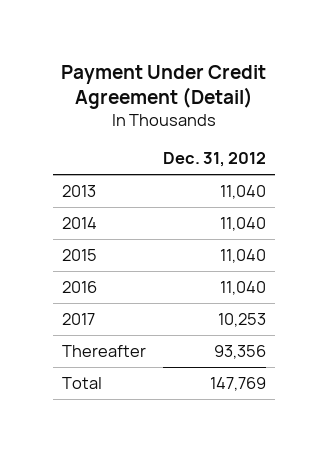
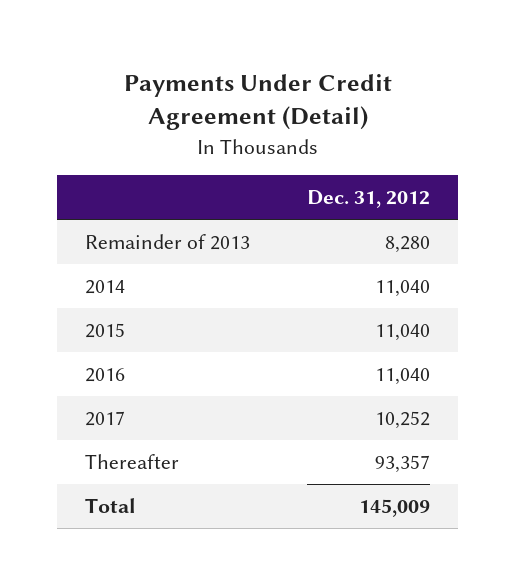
- Payment Under Credit Agreement (Detail)
+ Payments Under Credit Agreement (Detail)
- 2013 | 11,040
+ Remainder of 2013 | 8,280
- 2017 | 10,253
- Thereafter | 93,356
- Total | 147,769
+ 2017 | 10,252
+ Thereafter | 93,357
+ Total | 145,009

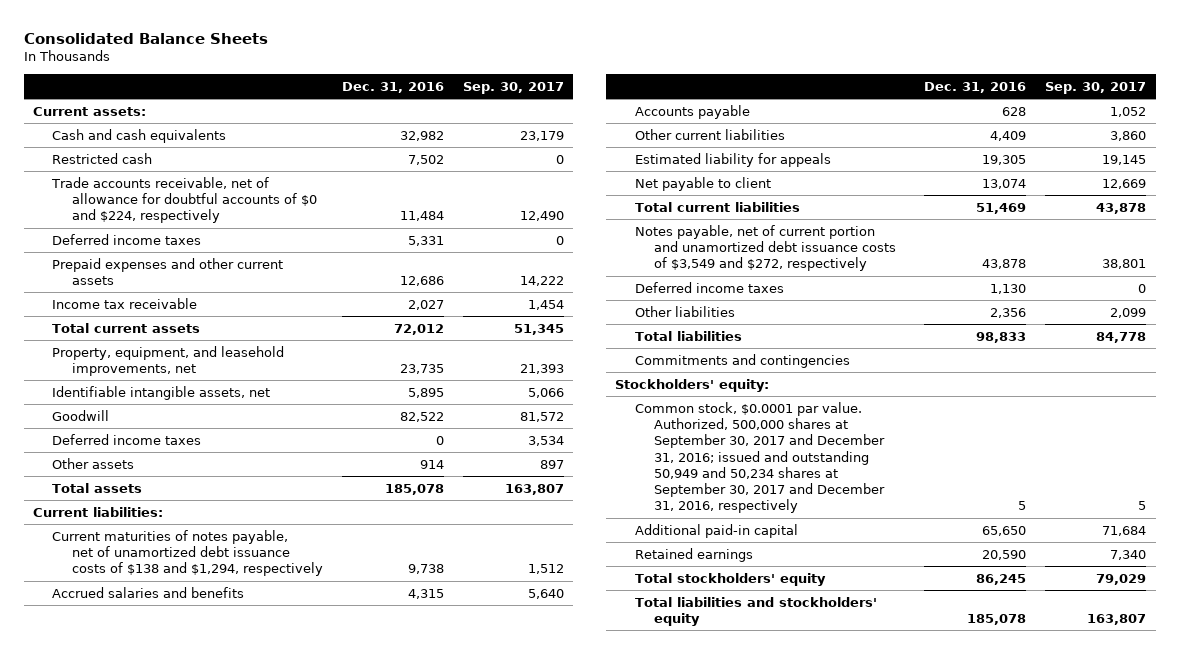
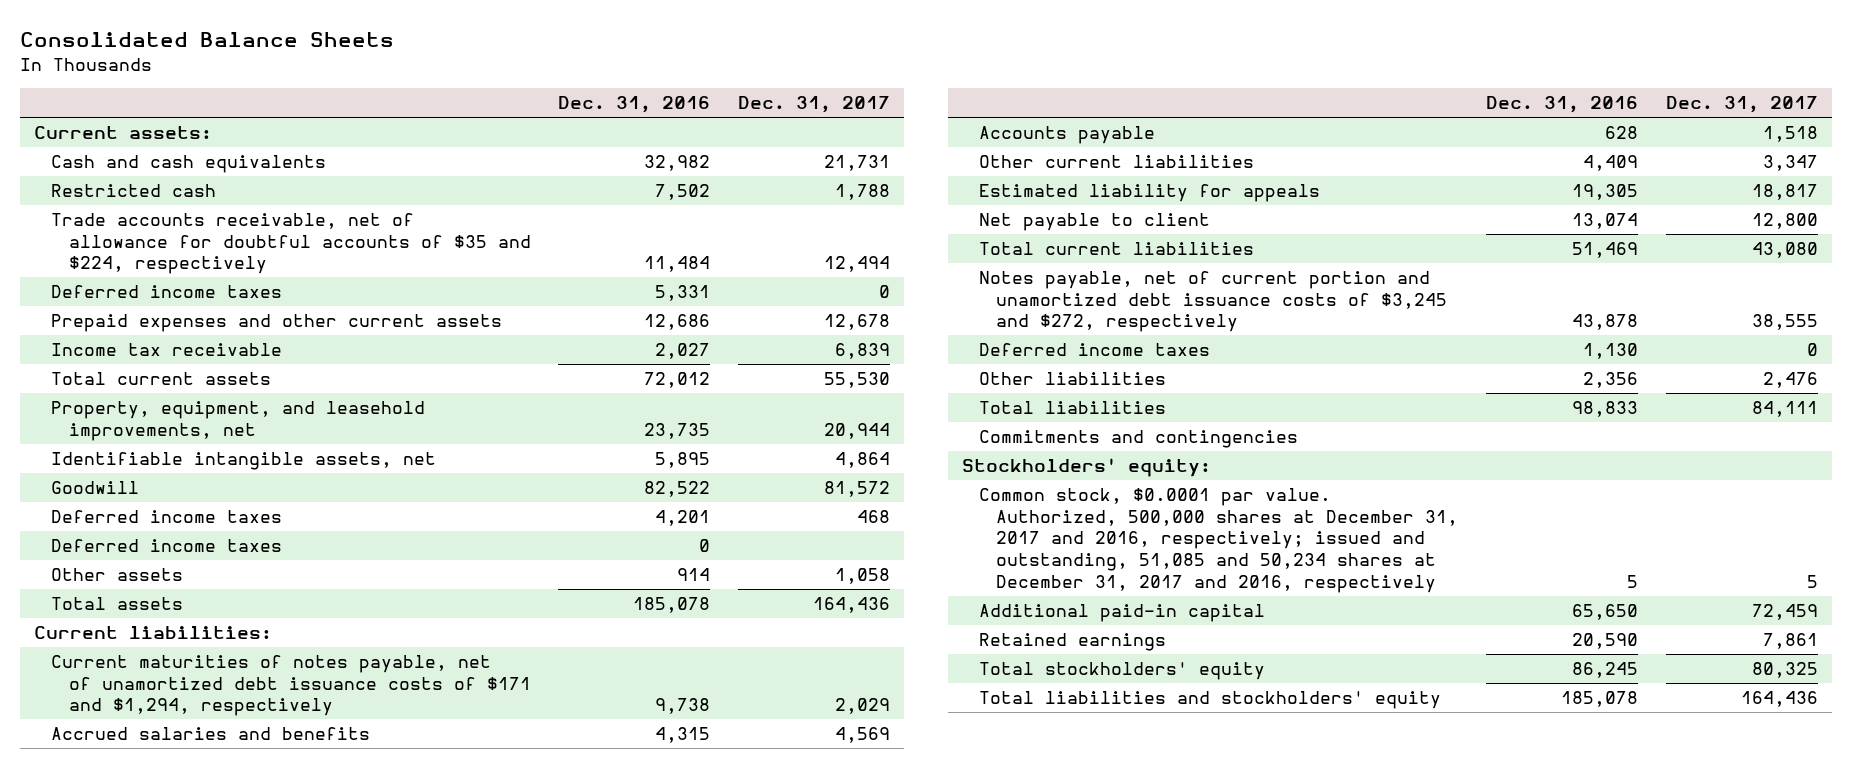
- | Dec. 31, 2016 | Sep. 30, 2017
+ | Dec. 31, 2016 | Dec. 31, 2017
- Trade accounts receivable, net of allowance for doubtful accounts of $0 and $224, respectively | 11,484 | 12,490
+ Trade accounts receivable, net of allowance for doubtful accounts of $35 and $224, respectively | 11,484 | 12,494
+ Deferred income taxes | 4,201 | 468
- Current maturities of notes payable, net of unamortized debt issuance costs of $138 and $1,294, respectively | 9,738 | 1,512
+ Current maturities of notes payable, net of unamortized debt issuance costs of $171 and $1,294, respectively | 9,738 | 2,029
- Notes payable, net of current portion and unamortized debt issuance costs of $3,549 and $272, respectively | 43,878 | 38,801
+ Notes payable, net of current portion and unamortized debt issuance costs of $3,245 and $272, respectively | 43,878 | 38,555
- Common stock, $0.0001 par value. Authorized, 500,000 shares at September 30, 2017 and December 31, 2016; issued and outstanding 50,949 and 50,234 shares at September 30, 2017 and December 31, 2016, respectively | 5 | 5
+ Common stock, $0.0001 par value. Authorized, 500,000 shares at December 31, 2017 and 2016, respectively; issued and outstanding, 51,085 and 50,234 shares at December 31, 2017 and 2016, respectively | 5 | 5

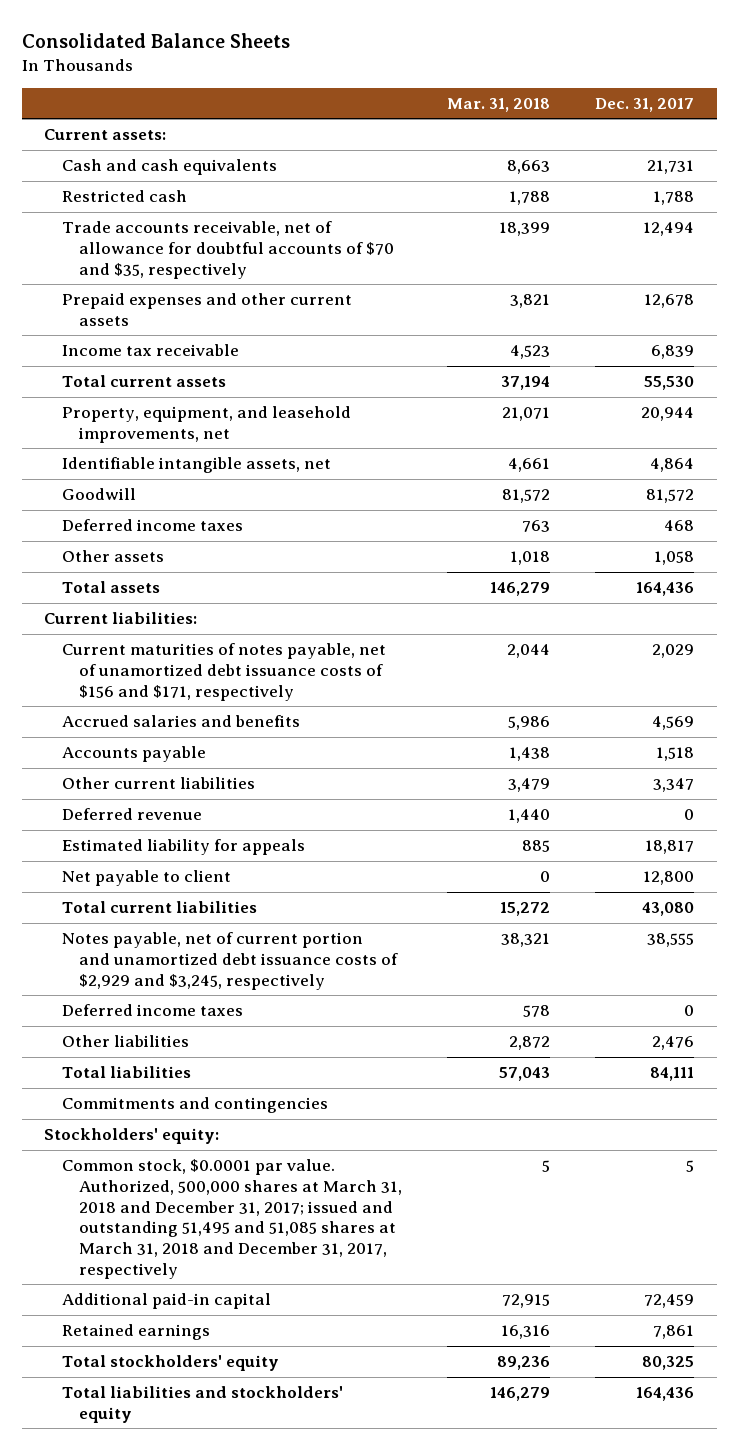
- | Dec. 31, 2016 | Dec. 31, 2017
+ | Mar. 31, 2018 | Dec. 31, 2017
- Trade accounts receivable, net of allowance for doubtful accounts of $35 and $224, respectively | 11,484 | 12,494
- Deferred income taxes | 5,331 | 0
+ Trade accounts receivable, net of allowance for doubtful accounts of $70 and $35, respectively | 18,399 | 12,494
- Deferred income taxes | 0 |
- Current maturities of notes payable, net of unamortized debt issuance costs of $171 and $1,294, respectively | 9,738 | 2,029
+ Current maturities of notes payable, net of unamortized debt issuance costs of $156 and $171, respectively | 2,044 | 2,029
+ Deferred revenue | 1,440 | 0
- Notes payable, net of current portion and unamortized debt issuance costs of $3,245 and $272, respectively | 43,878 | 38,555
+ Notes payable, net of current portion and unamortized debt issuance costs of $2,929 and $3,245, respectively | 38,321 | 38,555
- Common stock, $0.0001 par value. Authorized, 500,000 shares at December 31, 2017 and 2016, respectively; issued and outstanding, 51,085 and 50,234 shares at December 31, 2017 and 2016, respectively | 5 | 5
+ Common stock, $0.0001 par value. Authorized, 500,000 shares at March 31, 2018 and December 31, 2017; issued and outstanding 51,495 and 51,085 shares at March 31, 2018 and December 31, 2017, respectively | 5 | 5

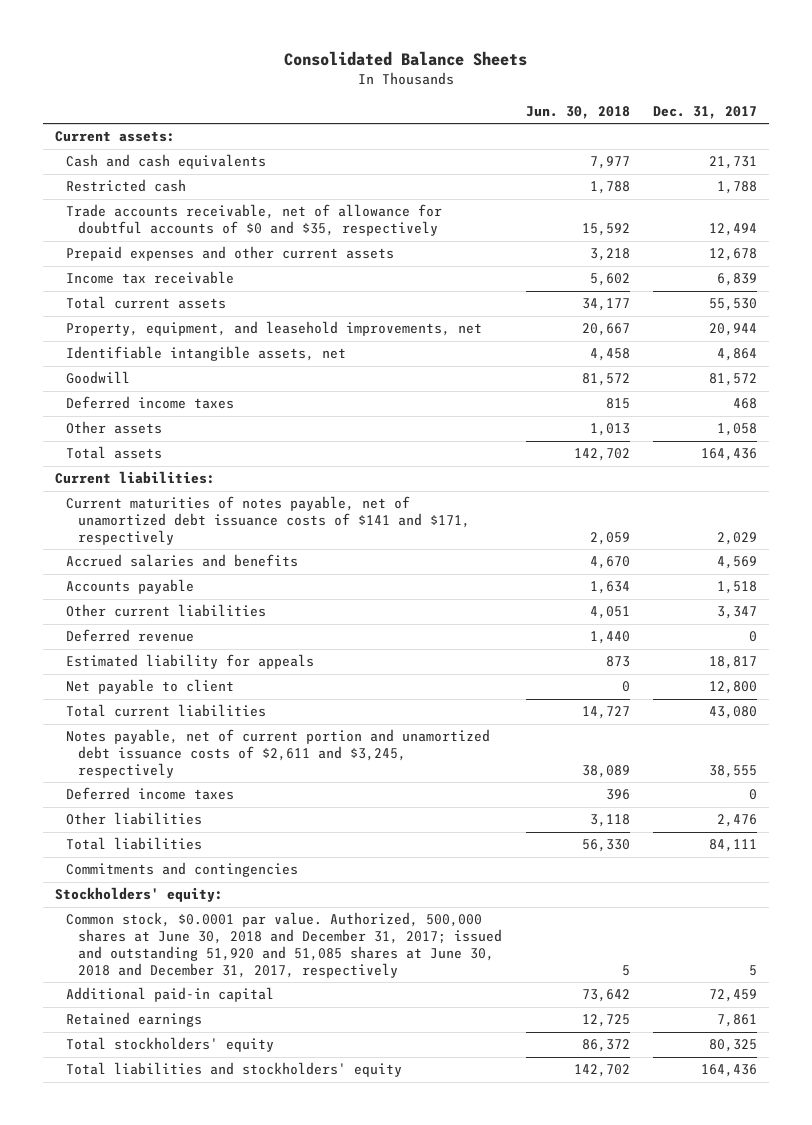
- | Mar. 31, 2018 | Dec. 31, 2017
+ | Jun. 30, 2018 | Dec. 31, 2017
- Trade accounts receivable, net of allowance for doubtful accounts of $70 and $35, respectively | 18,399 | 12,494
+ Trade accounts receivable, net of allowance for doubtful accounts of $0 and $35, respectively | 15,592 | 12,494
- Current maturities of notes payable, net of unamortized debt issuance costs of $156 and $171, respectively | 2,044 | 2,029
+ Current maturities of notes payable, net of unamortized debt issuance costs of $141 and $171, respectively | 2,059 | 2,029
- Notes payable, net of current portion and unamortized debt issuance costs of $2,929 and $3,245, respectively | 38,321 | 38,555
+ Notes payable, net of current portion and unamortized debt issuance costs of $2,611 and $3,245, respectively | 38,089 | 38,555
- Common stock, $0.0001 par value. Authorized, 500,000 shares at March 31, 2018 and December 31, 2017; issued and outstanding 51,495 and 51,085 shares at March 31, 2018 and December 31, 2017, respectively | 5 | 5
+ Common stock, $0.0001 par value. Authorized, 500,000 shares at June 30, 2018 and December 31, 2017; issued and outstanding 51,920 and 51,085 shares at June 30, 2018 and December 31, 2017, respectively | 5 | 5

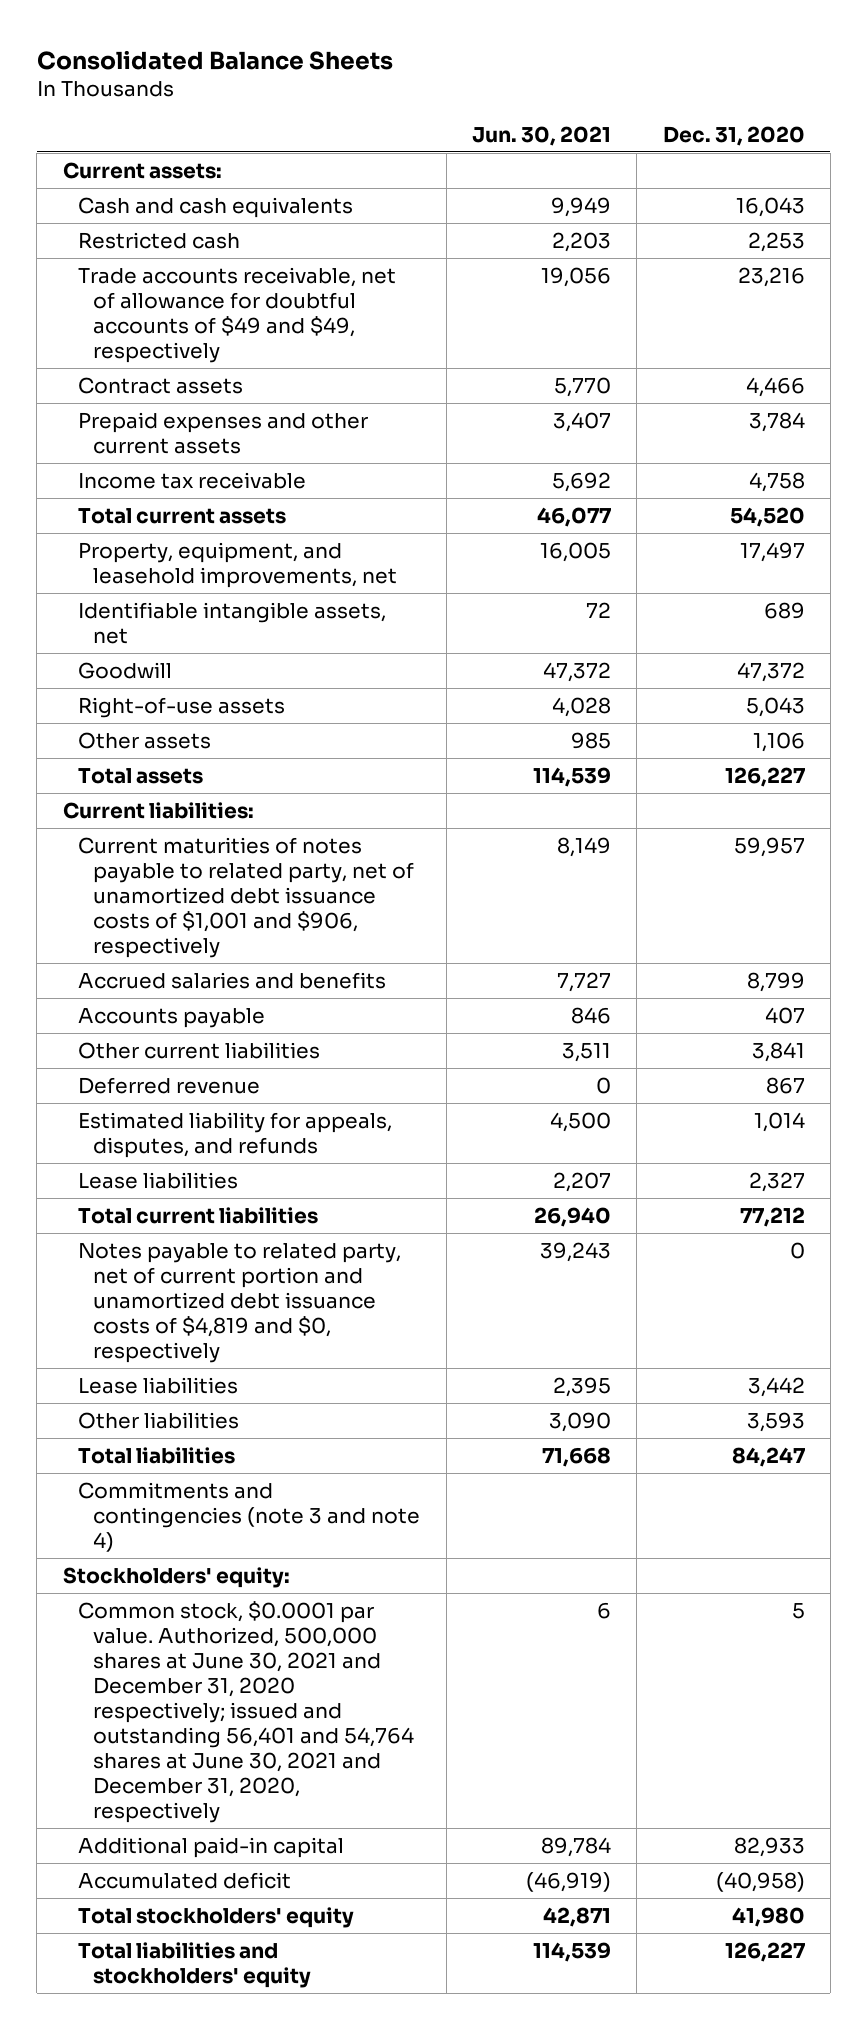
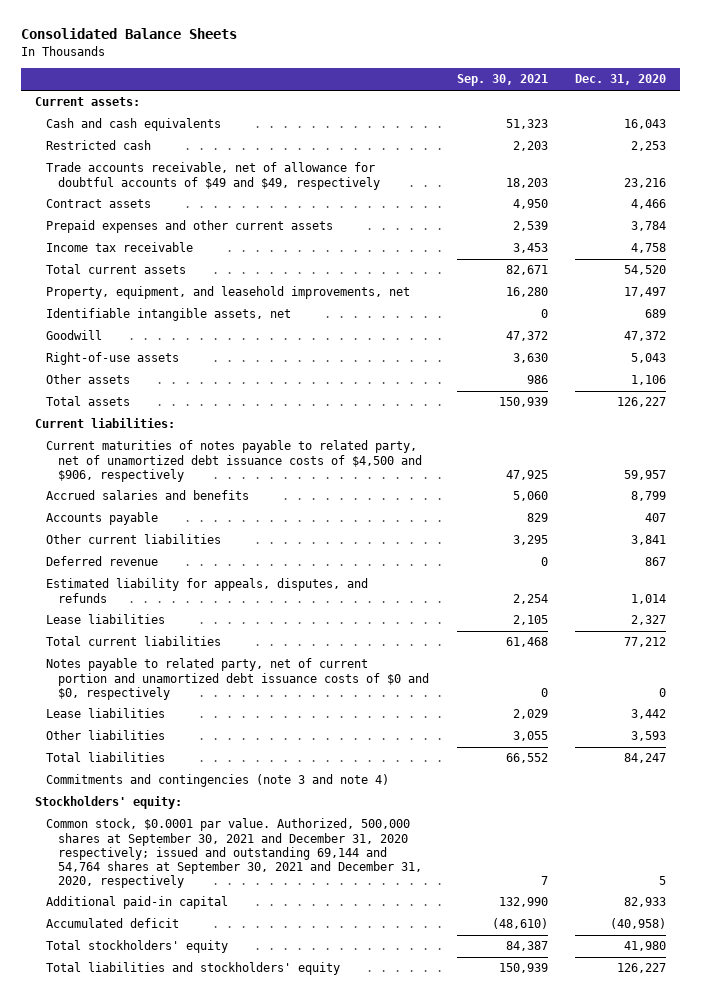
- | Jun. 30, 2021 | Dec. 31, 2020
+ | Sep. 30, 2021 | Dec. 31, 2020
- Current maturities of notes payable to related party, net of unamortized debt issuance costs of $1,001 and $906, respectively | 8,149 | 59,957
+ Current maturities of notes payable to related party, net of unamortized debt issuance costs of $4,500 and $906, respectively | 47,925 | 59,957
- Notes payable to related party, net of current portion and unamortized debt issuance costs of $4,819 and $0, respectively | 39,243 | 0
+ Notes payable to related party, net of current portion and unamortized debt issuance costs of $0 and $0, respectively | 0 | 0
- Common stock, $0.0001 par value. Authorized, 500,000 shares at June 30, 2021 and December 31, 2020 respectively; issued and outstanding 56,401 and 54,764 shares at June 30, 2021 and December 31, 2020, respectively | 6 | 5
+ Common stock, $0.0001 par value. Authorized, 500,000 shares at September 30, 2021 and December 31, 2020 respectively; issued and outstanding 69,144 and 54,764 shares at September 30, 2021 and December 31, 2020, respectively | 7 | 5

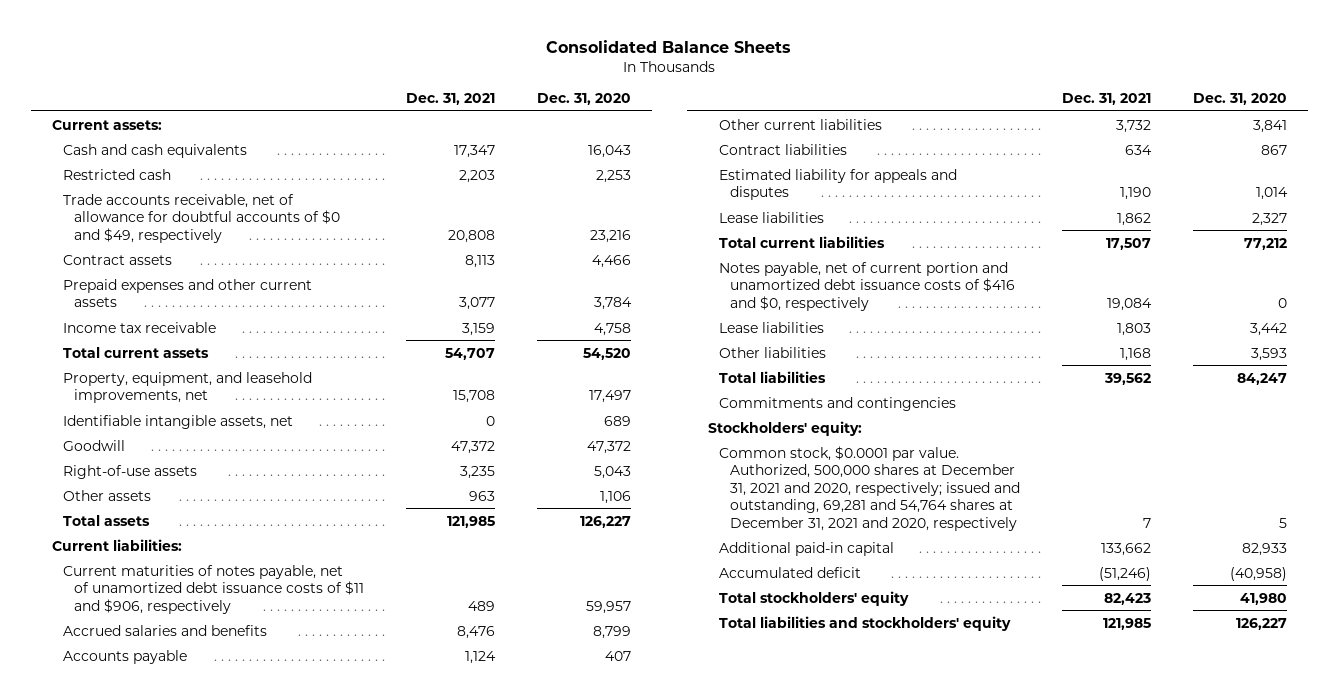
- | Sep. 30, 2021 | Dec. 31, 2020
+ | Dec. 31, 2021 | Dec. 31, 2020
- Trade accounts receivable, net of allowance for doubtful accounts of $49 and $49, respectively | 18,203 | 23,216
+ Trade accounts receivable, net of allowance for doubtful accounts of $0 and $49, respectively | 20,808 | 23,216
- Current maturities of notes payable to related party, net of unamortized debt issuance costs of $4,500 and $906, respectively | 47,925 | 59,957
+ Current maturities of notes payable, net of unamortized debt issuance costs of $11 and $906, respectively | 489 | 59,957
- Deferred revenue | 0 | 867
- Estimated liability for appeals, disputes, and refunds | 2,254 | 1,014
+ Contract liabilities | 634 | 867
+ Estimated liability for appeals and disputes | 1,190 | 1,014
- Notes payable to related party, net of current portion and unamortized debt issuance costs of $0 and $0, respectively | 0 | 0
+ Notes payable, net of current portion and unamortized debt issuance costs of $416 and $0, respectively | 19,084 | 0
- Commitments and contingencies (note 3 and note 4)
+ Commitments and contingencies
- Common stock, $0.0001 par value. Authorized, 500,000 shares at September 30, 2021 and December 31, 2020 respectively; issued and outstanding 69,144 and 54,764 shares at September 30, 2021 and December 31, 2020, respectively | 7 | 5
+ Common stock, $0.0001 par value. Authorized, 500,000 shares at December 31, 2021 and 2020, respectively; issued and outstanding, 69,281 and 54,764 shares at December 31, 2021 and 2020, respectively | 7 | 5

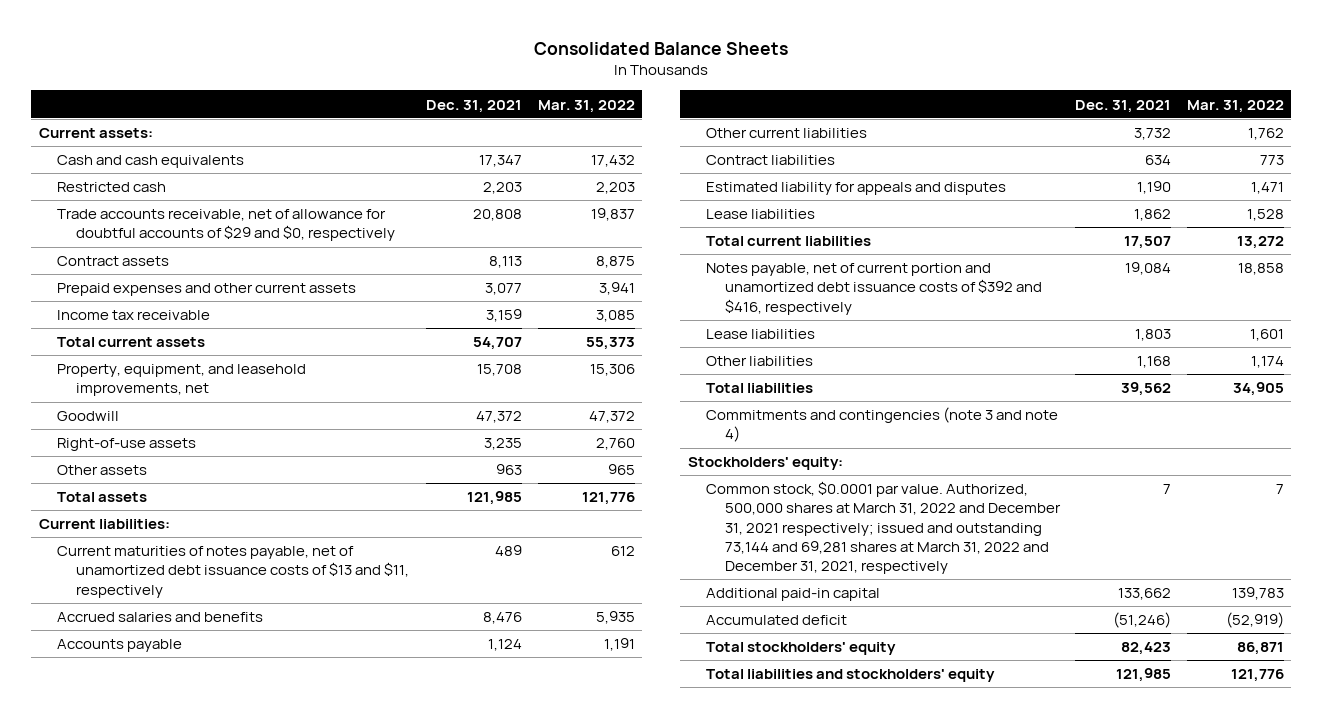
- | Dec. 31, 2021 | Dec. 31, 2020
+ | Dec. 31, 2021 | Mar. 31, 2022
- Trade accounts receivable, net of allowance for doubtful accounts of $0 and $49, respectively | 20,808 | 23,216
+ Trade accounts receivable, net of allowance for doubtful accounts of $29 and $0, respectively | 20,808 | 19,837
- Identifiable intangible assets, net | 0 | 689
- Current maturities of notes payable, net of unamortized debt issuance costs of $11 and $906, respectively | 489 | 59,957
+ Current maturities of notes payable, net of unamortized debt issuance costs of $13 and $11, respectively | 489 | 612
- Notes payable, net of current portion and unamortized debt issuance costs of $416 and $0, respectively | 19,084 | 0
+ Notes payable, net of current portion and unamortized debt issuance costs of $392 and $416, respectively | 19,084 | 18,858
- Commitments and contingencies
+ Commitments and contingencies (note 3 and note 4)
- Common stock, $0.0001 par value. Authorized, 500,000 shares at December 31, 2021 and 2020, respectively; issued and outstanding, 69,281 and 54,764 shares at December 31, 2021 and 2020, respectively | 7 | 5
+ Common stock, $0.0001 par value. Authorized, 500,000 shares at March 31, 2022 and December 31, 2021 respectively; issued and outstanding 73,144 and 69,281 shares at March 31, 2022 and December 31, 2021, respectively | 7 | 7

